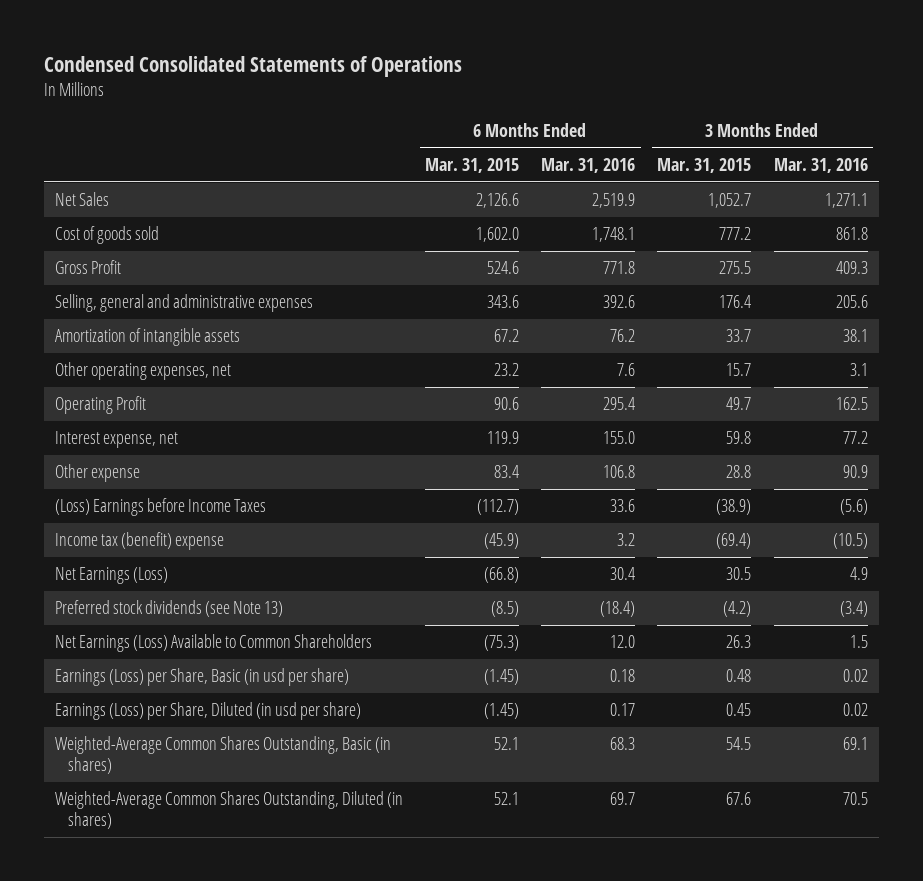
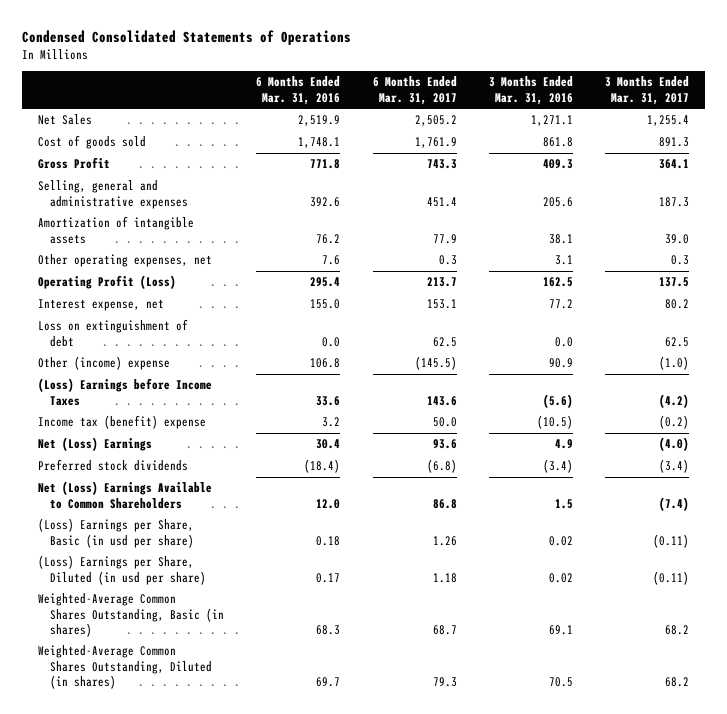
- | 6 Months Ended Mar. 31, 2015 | 6 Months Ended Mar. 31, 2016 | 3 Months Ended Mar. 31, 2015 | 3 Months Ended Mar. 31, 2016
+ | 6 Months Ended Mar. 31, 2016 | 6 Months Ended Mar. 31, 2017 | 3 Months Ended Mar. 31, 2016 | 3 Months Ended Mar. 31, 2017
- Operating Profit | 90.6 | 295.4 | 49.7 | 162.5
+ Operating Profit (Loss) | 295.4 | 213.7 | 162.5 | 137.5
- Other expense | 83.4 | 106.8 | 28.8 | 90.9
+ Loss on extinguishment of debt | 0.0 | 62.5 | 0.0 | 62.5
+ Other (income) expense | 106.8 | (145.5) | 90.9 | (1.0)
- Net Earnings (Loss) | (66.8) | 30.4 | 30.5 | 4.9
- Preferred stock dividends (see Note 13) | (8.5) | (18.4) | (4.2) | (3.4)
- Net Earnings (Loss) Available to Common Shareholders | (75.3) | 12.0 | 26.3 | 1.5
- Earnings (Loss) per Share, Basic (in usd per share) | (1.45) | 0.18 | 0.48 | 0.02
- Earnings (Loss) per Share, Diluted (in usd per share) | (1.45) | 0.17 | 0.45 | 0.02
+ Net (Loss) Earnings | 30.4 | 93.6 | 4.9 | (4.0)
+ Preferred stock dividends | (18.4) | (6.8) | (3.4) | (3.4)
+ Net (Loss) Earnings Available to Common Shareholders | 12.0 | 86.8 | 1.5 | (7.4)
+ (Loss) Earnings per Share, Basic (in usd per share) | 0.18 | 1.26 | 0.02 | (0.11)
+ (Loss) Earnings per Share, Diluted (in usd per share) | 0.17 | 1.18 | 0.02 | (0.11)

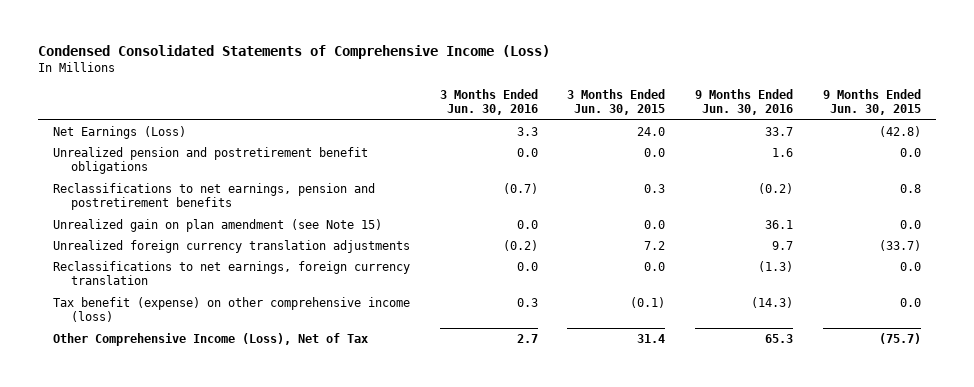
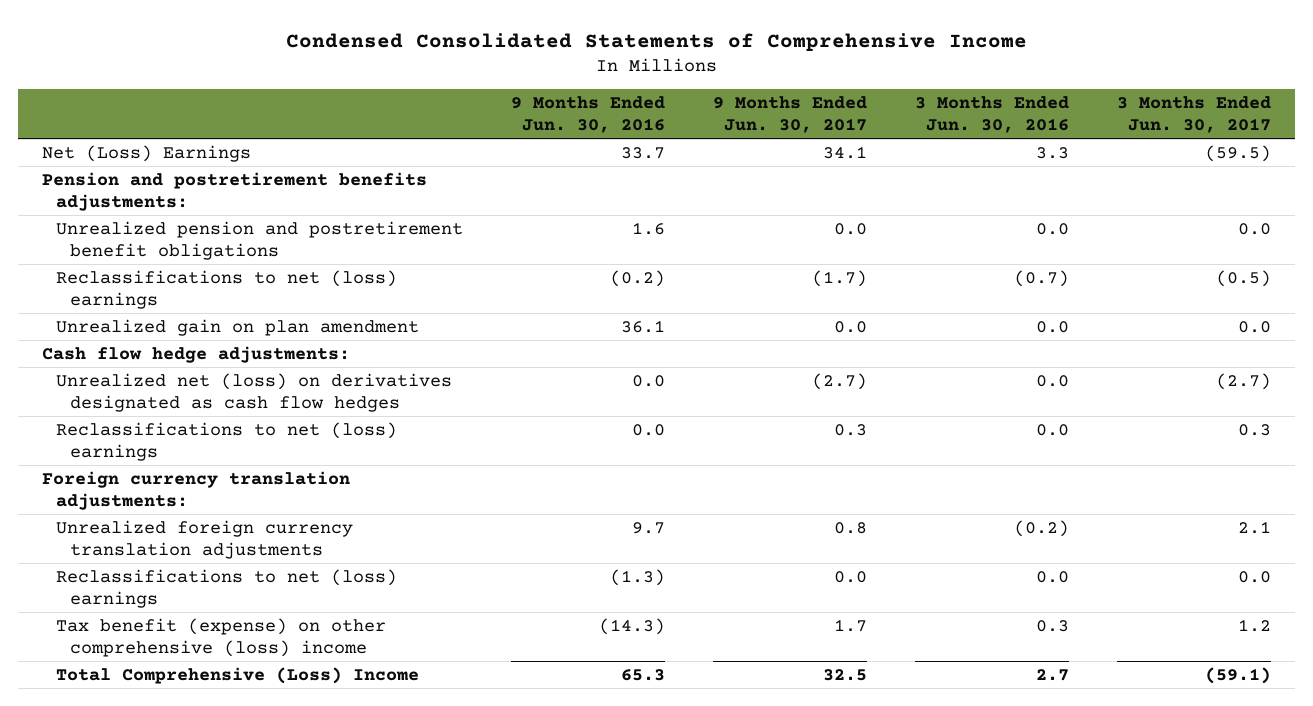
- Condensed Consolidated Statements of Comprehensive Income (Loss)
+ Condensed Consolidated Statements of Comprehensive Income
- | 3 Months Ended Jun. 30, 2016 | 3 Months Ended Jun. 30, 2015 | 9 Months Ended Jun. 30, 2016 | 9 Months Ended Jun. 30, 2015
+ | 9 Months Ended Jun. 30, 2016 | 9 Months Ended Jun. 30, 2017 | 3 Months Ended Jun. 30, 2016 | 3 Months Ended Jun. 30, 2017
- Net Earnings (Loss) | 3.3 | 24.0 | 33.7 | (42.8)
+ Net (Loss) Earnings | 33.7 | 34.1 | 3.3 | (59.5)
+ Pension and postretirement benefits adjustments:
- Reclassifications to net earnings, pension and postretirement benefits | (0.7) | 0.3 | (0.2) | 0.8
- Unrealized gain on plan amendment (see Note 15) | 0.0 | 0.0 | 36.1 | 0.0
+ Reclassifications to net (loss) earnings | (0.2) | (1.7) | (0.7) | (0.5)
+ Unrealized gain on plan amendment | 36.1 | 0.0 | 0.0 | 0.0
+ Cash flow hedge adjustments:
+ Unrealized net (loss) on derivatives designated as cash flow hedges | 0.0 | (2.7) | 0.0 | (2.7)
+ Reclassifications to net (loss) earnings | 0.0 | 0.3 | 0.0 | 0.3
+ Foreign currency translation adjustments:
- Reclassifications to net earnings, foreign currency translation | 0.0 | 0.0 | (1.3) | 0.0
- Tax benefit (expense) on other comprehensive income (loss) | 0.3 | (0.1) | (14.3) | 0.0
- Other Comprehensive Income (Loss), Net of Tax | 2.7 | 31.4 | 65.3 | (75.7)
+ Reclassifications to net (loss) earnings | (1.3) | 0.0 | 0.0 | 0.0
+ Tax benefit (expense) on other comprehensive (loss) income | (14.3) | 1.7 | 0.3 | 1.2
+ Total Comprehensive (Loss) Income | 65.3 | 32.5 | 2.7 | (59.1)

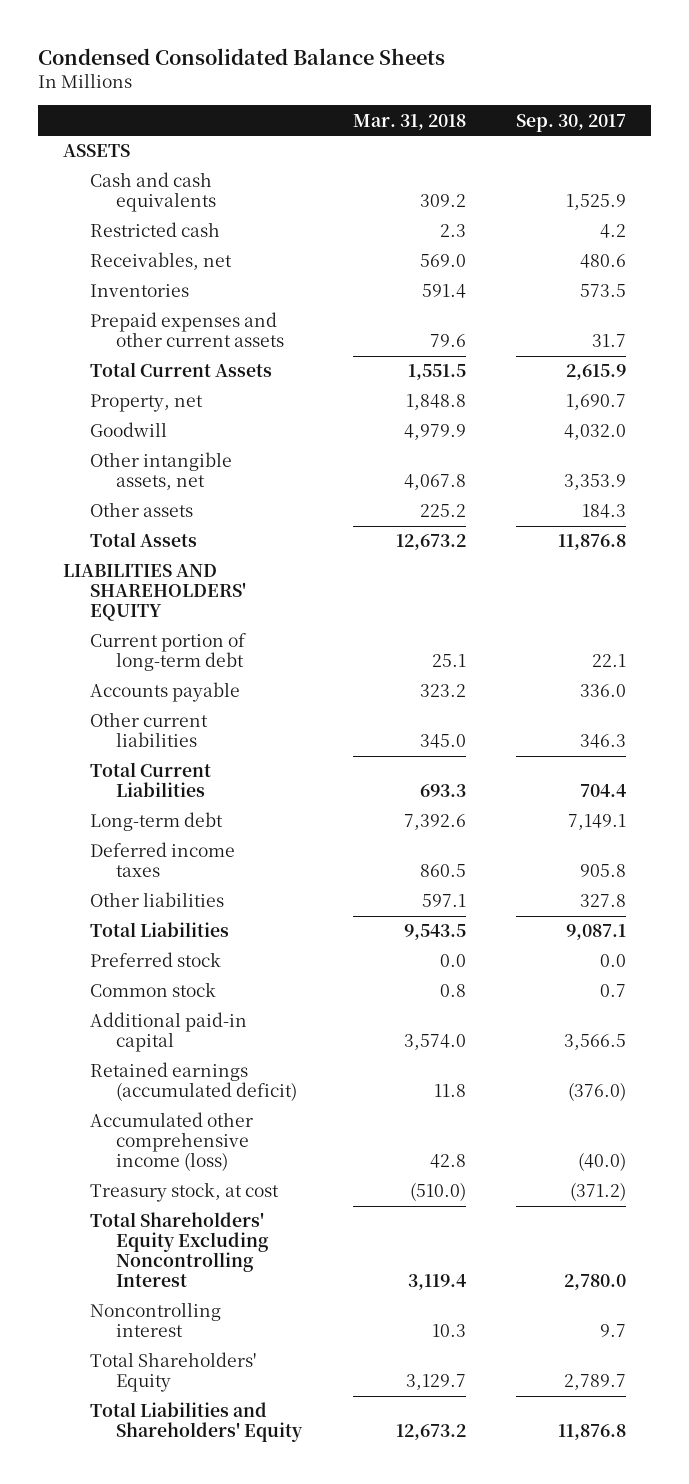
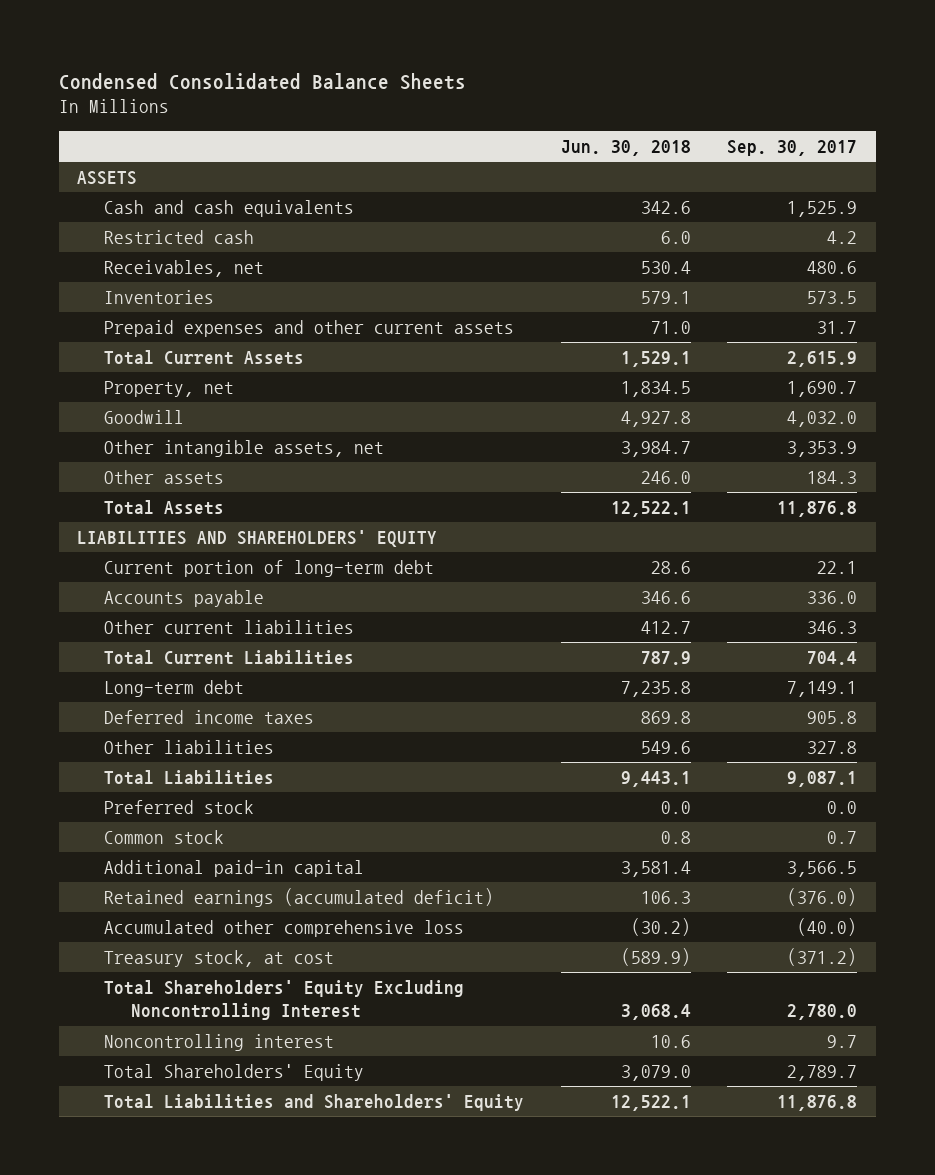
- | Mar. 31, 2018 | Sep. 30, 2017
+ | Jun. 30, 2018 | Sep. 30, 2017
- Accumulated other comprehensive income (loss) | 42.8 | (40.0)
+ Accumulated other comprehensive loss | (30.2) | (40.0)

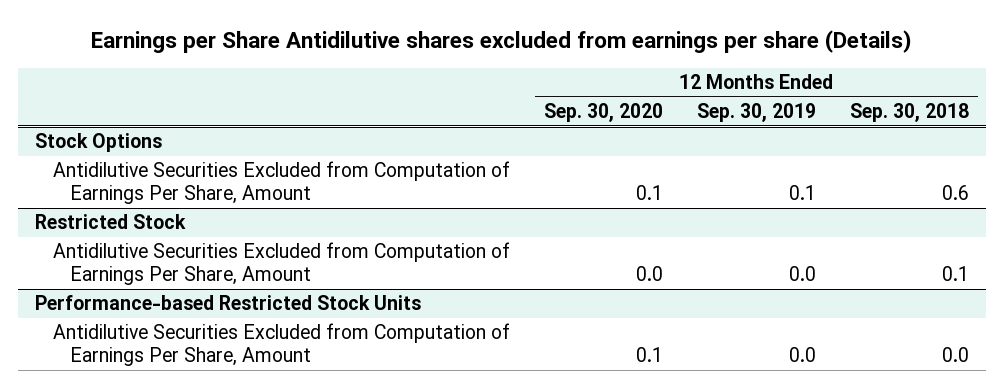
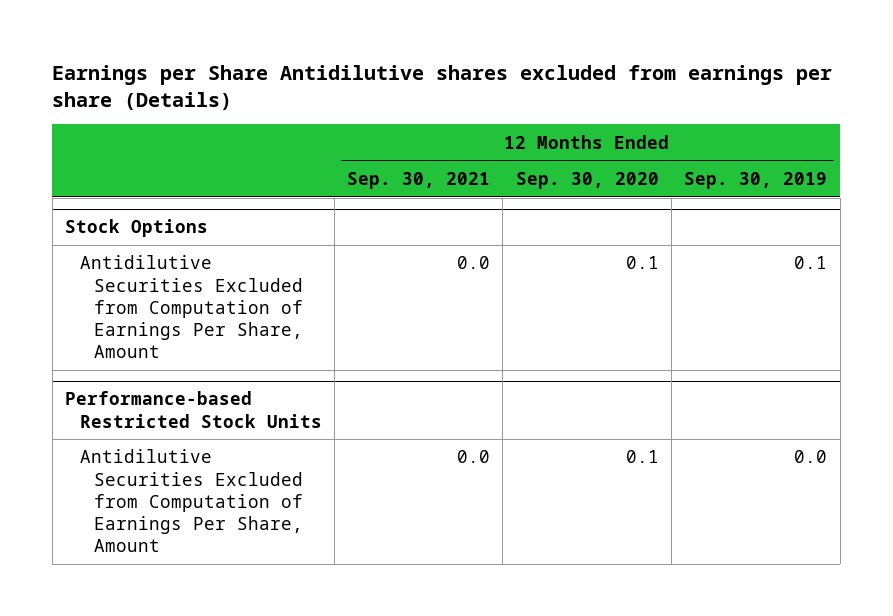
- | 12 Months Ended Sep. 30, 2020 | 12 Months Ended Sep. 30, 2019 | 12 Months Ended Sep. 30, 2018
+ | 12 Months Ended Sep. 30, 2021 | 12 Months Ended Sep. 30, 2020 | 12 Months Ended Sep. 30, 2019
- Restricted Stock
- Antidilutive Securities Excluded from Computation of Earnings Per Share, Amount | 0.0 | 0.0 | 0.1

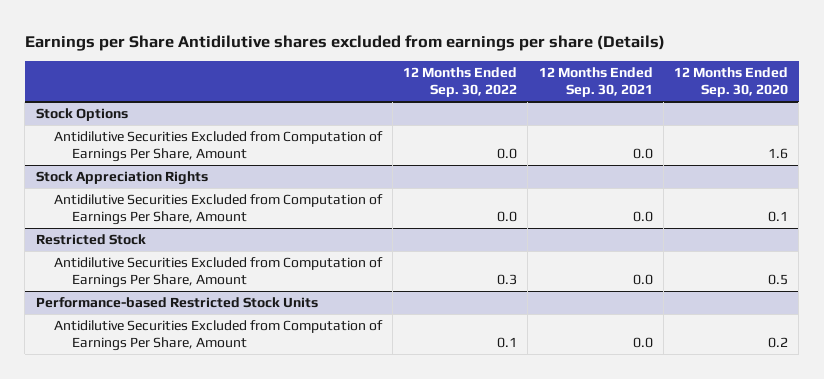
- | 12 Months Ended Sep. 30, 2021 | 12 Months Ended Sep. 30, 2020 | 12 Months Ended Sep. 30, 2019
+ | 12 Months Ended Sep. 30, 2022 | 12 Months Ended Sep. 30, 2021 | 12 Months Ended Sep. 30, 2020
@ Stock Options
+ Antidilutive Securities Excluded from Computation of Earnings Per Share, Amount | 0.0 | 0.0 | 1.6
+ Stock Appreciation Rights
+ Restricted Stock
+ Antidilutive Securities Excluded from Computation of Earnings Per Share, Amount | 0.3 | 0.0 | 0.5
@ Performance-based Restricted Stock Units
- Antidilutive Securities Excluded from Computation of Earnings Per Share, Amount | 0.0 | 0.1 | 0.0
+ Antidilutive Securities Excluded from Computation of Earnings Per Share, Amount | 0.1 | 0.0 | 0.2

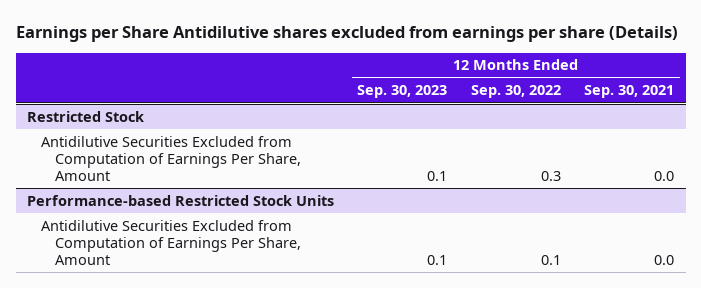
- | 12 Months Ended Sep. 30, 2022 | 12 Months Ended Sep. 30, 2021 | 12 Months Ended Sep. 30, 2020
+ | 12 Months Ended Sep. 30, 2023 | 12 Months Ended Sep. 30, 2022 | 12 Months Ended Sep. 30, 2021
- Stock Options
- Antidilutive Securities Excluded from Computation of Earnings Per Share, Amount | 0.0 | 0.0 | 1.6
- Stock Appreciation Rights
- Antidilutive Securities Excluded from Computation of Earnings Per Share, Amount | 0.0 | 0.0 | 0.1

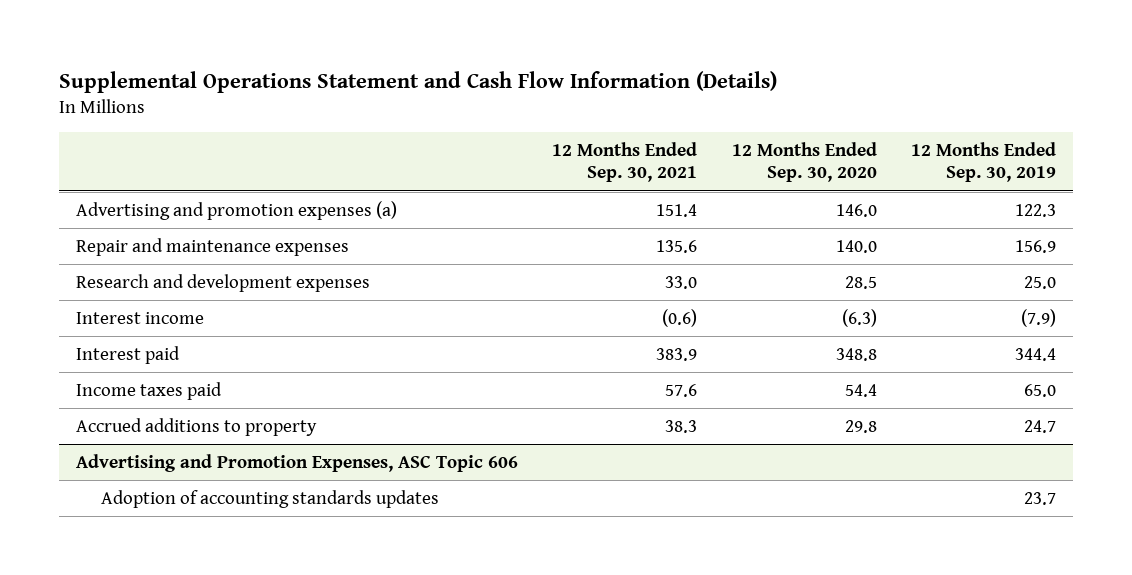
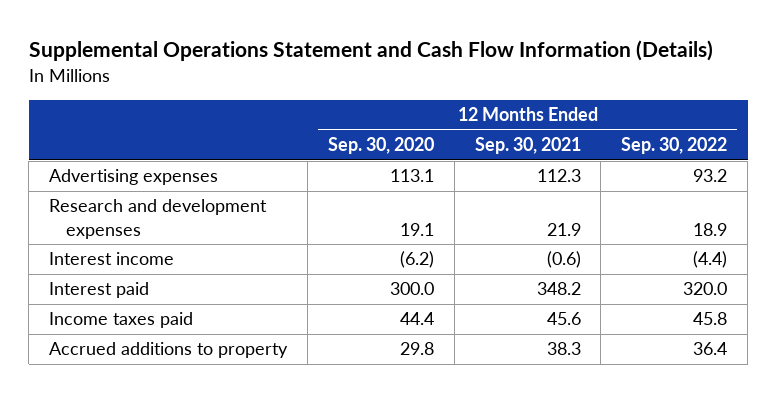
- | 12 Months Ended Sep. 30, 2021 | 12 Months Ended Sep. 30, 2020 | 12 Months Ended Sep. 30, 2019
+ | 12 Months Ended Sep. 30, 2020 | 12 Months Ended Sep. 30, 2021 | 12 Months Ended Sep. 30, 2022
- Advertising and promotion expenses (a) | 151.4 | 146.0 | 122.3
- Repair and maintenance expenses | 135.6 | 140.0 | 156.9
- Research and development expenses | 33.0 | 28.5 | 25.0
- Interest income | (0.6) | (6.3) | (7.9)
- Interest paid | 383.9 | 348.8 | 344.4
- Income taxes paid | 57.6 | 54.4 | 65.0
+ Advertising expenses | 113.1 | 112.3 | 93.2
+ Research and development expenses | 19.1 | 21.9 | 18.9
+ Interest income | (6.2) | (0.6) | (4.4)
+ Interest paid | 300.0 | 348.2 | 320.0
+ Income taxes paid | 44.4 | 45.6 | 45.8
- Advertising and Promotion Expenses, ASC Topic 606
- Adoption of accounting standards updates | | | 23.7

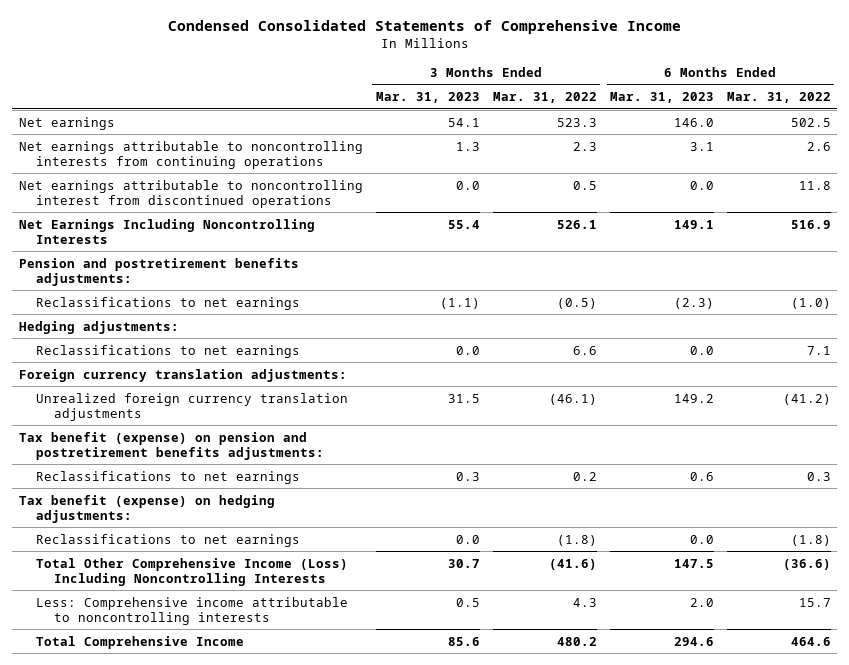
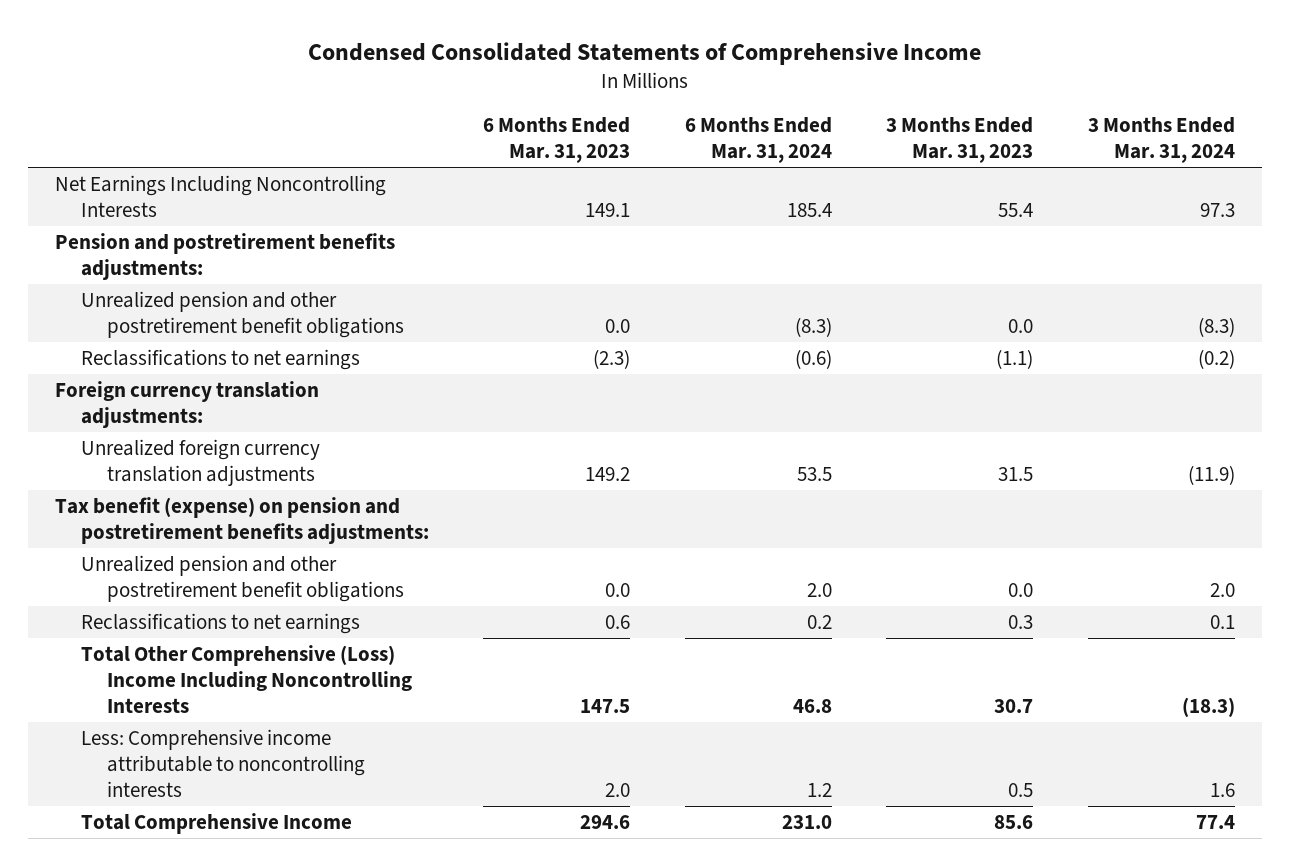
- | 3 Months Ended Mar. 31, 2023 | 3 Months Ended Mar. 31, 2022 | 6 Months Ended Mar. 31, 2023 | 6 Months Ended Mar. 31, 2022
+ | 6 Months Ended Mar. 31, 2023 | 6 Months Ended Mar. 31, 2024 | 3 Months Ended Mar. 31, 2023 | 3 Months Ended Mar. 31, 2024
- Net earnings | 54.1 | 523.3 | 146.0 | 502.5
- Net earnings attributable to noncontrolling interests from continuing operations | 1.3 | 2.3 | 3.1 | 2.6
- Net earnings attributable to noncontrolling interest from discontinued operations | 0.0 | 0.5 | 0.0 | 11.8
+ Unrealized pension and other postretirement benefit obligations | 0.0 | (8.3) | 0.0 | (8.3)
- Hedging adjustments:
- Reclassifications to net earnings | 0.0 | 6.6 | 0.0 | 7.1
+ Unrealized pension and other postretirement benefit obligations | 0.0 | 2.0 | 0.0 | 2.0
- Tax benefit (expense) on hedging adjustments:
- Reclassifications to net earnings | 0.0 | (1.8) | 0.0 | (1.8)
- Total Other Comprehensive Income (Loss) Including Noncontrolling Interests | 30.7 | (41.6) | 147.5 | (36.6)
+ Total Other Comprehensive (Loss) Income Including Noncontrolling Interests | 147.5 | 46.8 | 30.7 | (18.3)

